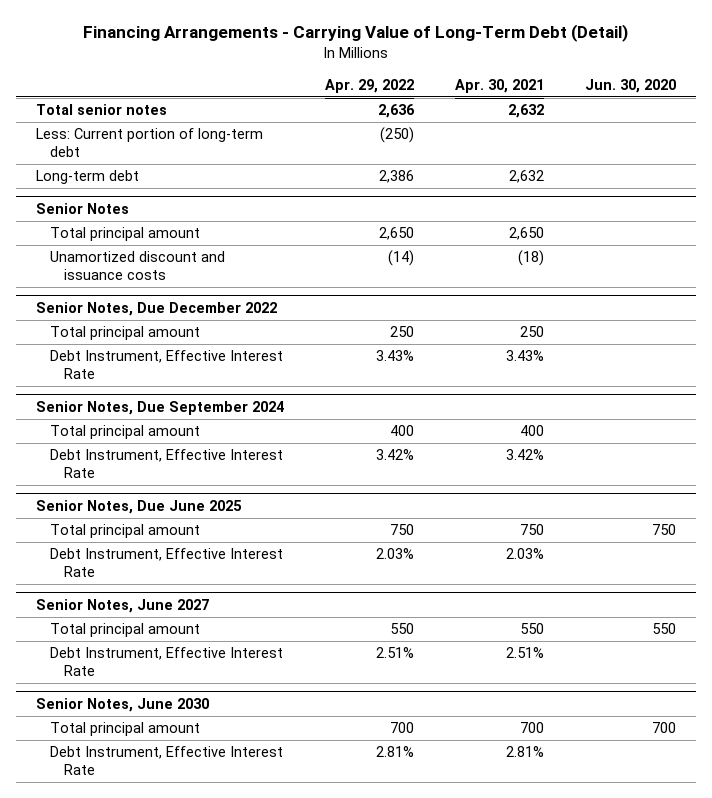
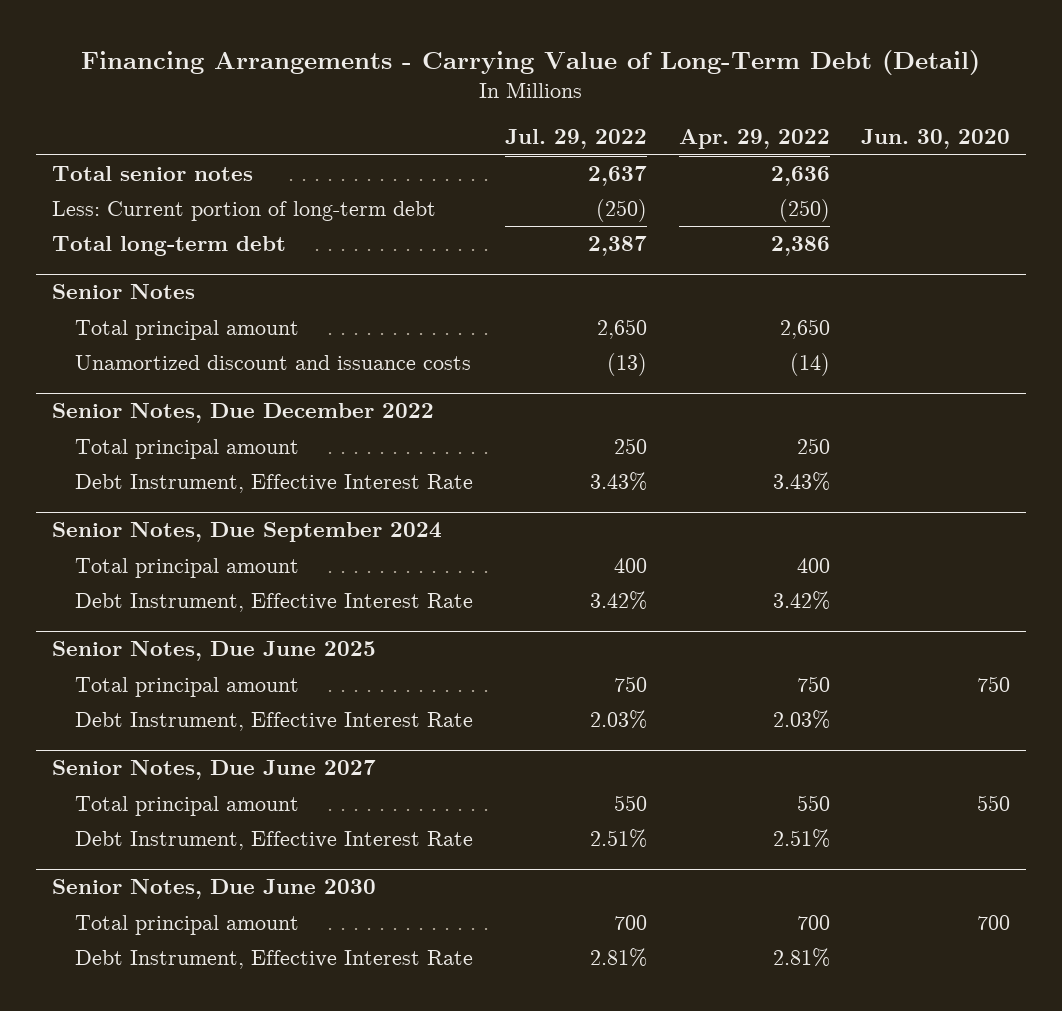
- | Apr. 29, 2022 | Apr. 30, 2021 | Jun. 30, 2020
+ | Jul. 29, 2022 | Apr. 29, 2022 | Jun. 30, 2020
- Long-term debt | 2,386 | 2,632 |
+ Total long-term debt | 2,387 | 2,386 |
- Senior Notes, June 2027
+ Senior Notes, Due June 2027
- Senior Notes, June 2030
+ Senior Notes, Due June 2030

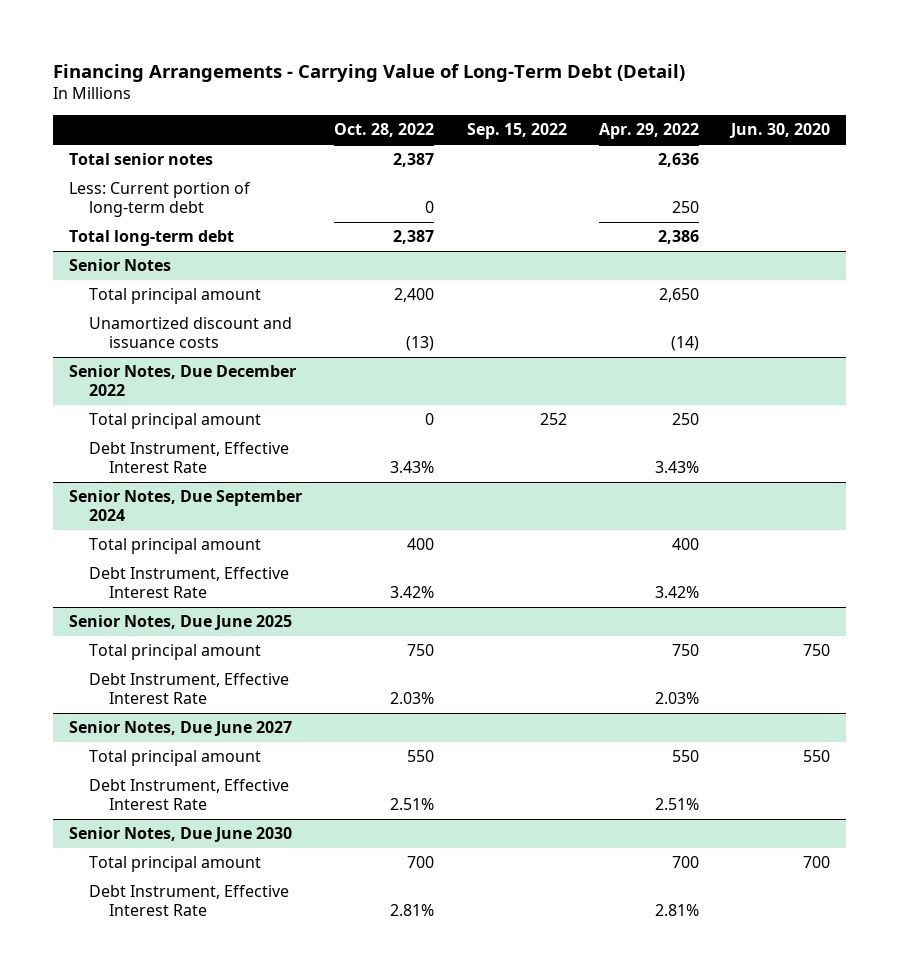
- | Jul. 29, 2022 | Apr. 29, 2022 | Jun. 30, 2020
+ | Oct. 28, 2022 | Sep. 15, 2022 | Apr. 29, 2022 | Jun. 30, 2020
- Less: Current portion of long-term debt | (250) | (250) |
+ Less: Current portion of long-term debt | 0 | | 250 |

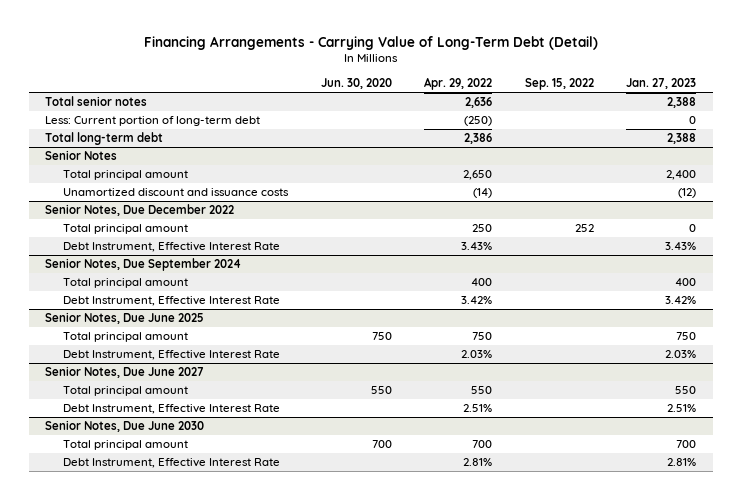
- | Oct. 28, 2022 | Sep. 15, 2022 | Apr. 29, 2022 | Jun. 30, 2020
+ | Jun. 30, 2020 | Apr. 29, 2022 | Sep. 15, 2022 | Jan. 27, 2023
- Less: Current portion of long-term debt | 0 | | 250 |
+ Less: Current portion of long-term debt | | (250) | | 0

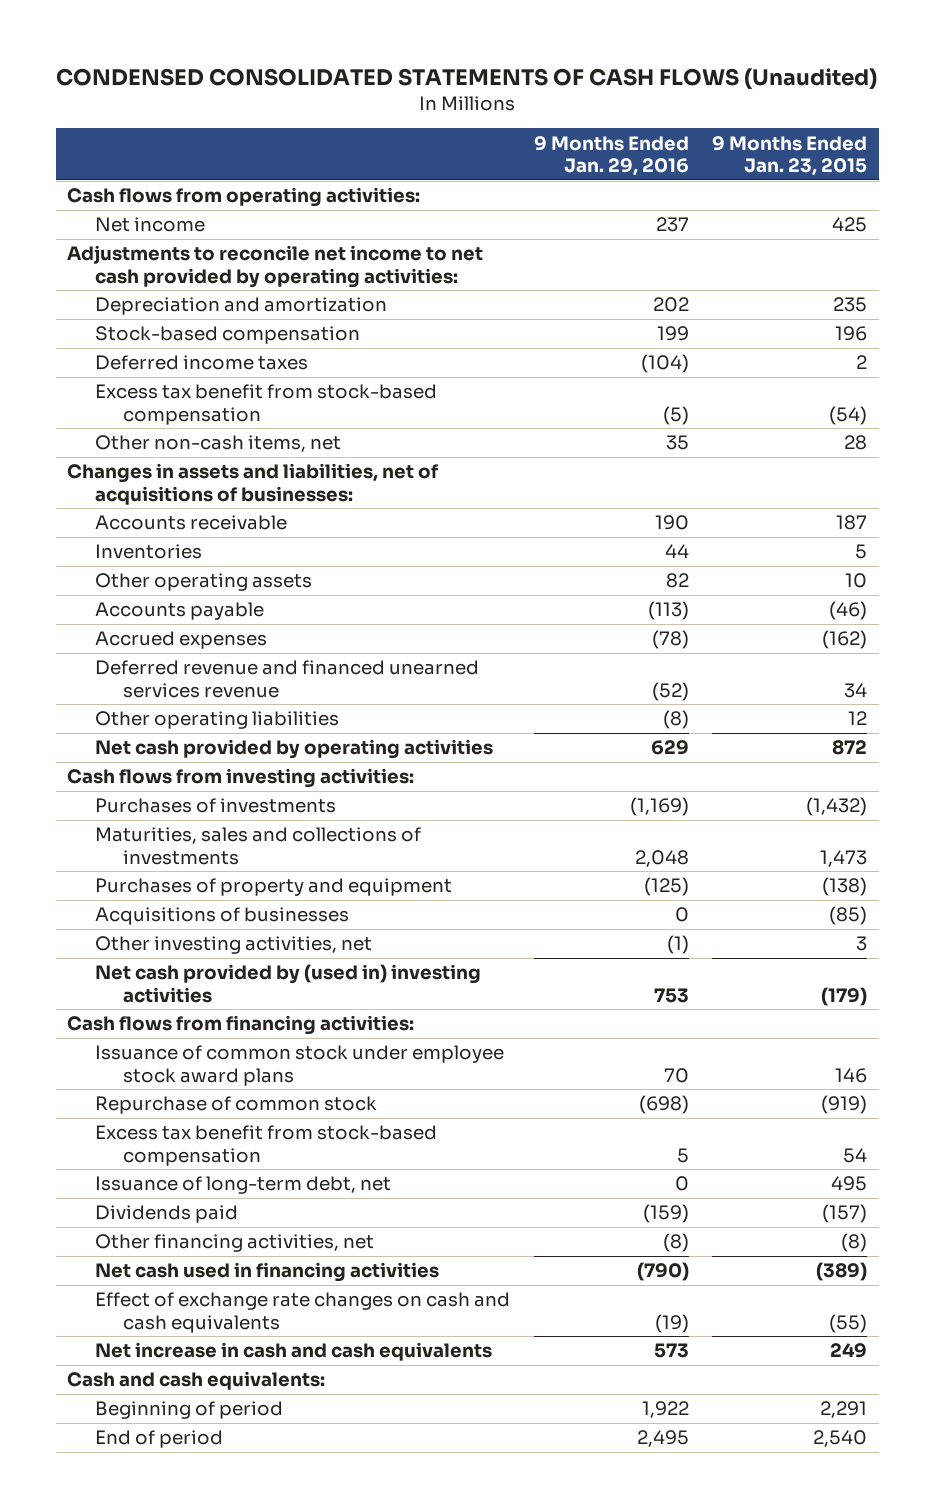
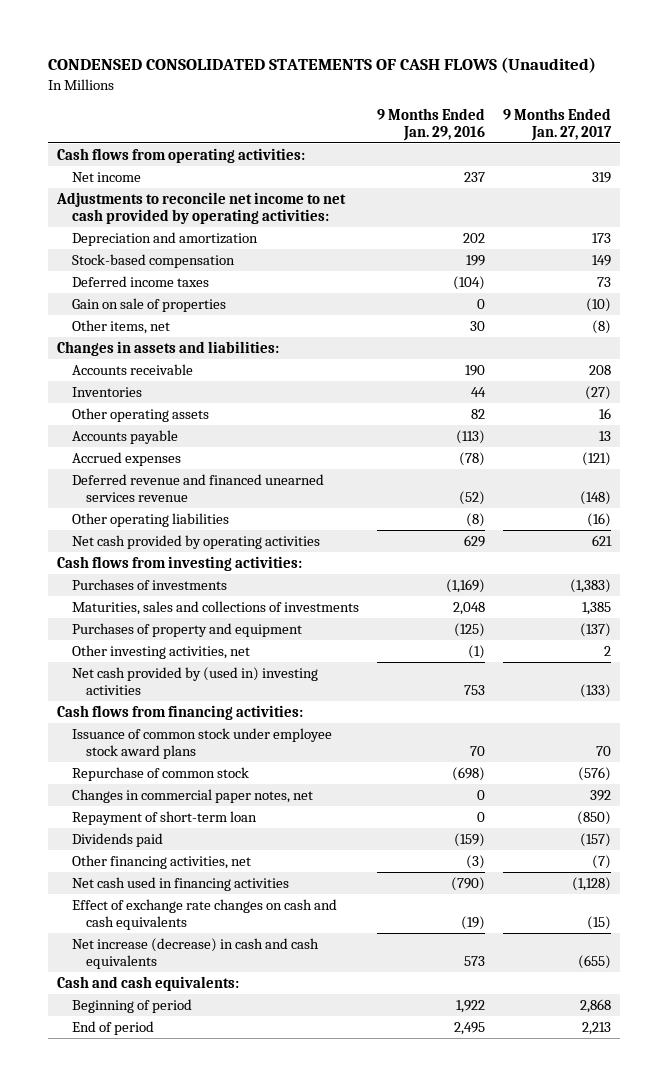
- | 9 Months Ended Jan. 29, 2016 | 9 Months Ended Jan. 23, 2015
+ | 9 Months Ended Jan. 29, 2016 | 9 Months Ended Jan. 27, 2017
- Excess tax benefit from stock-based compensation | (5) | (54)
- Other non-cash items, net | 35 | 28
- Changes in assets and liabilities, net of acquisitions of businesses:
+ Gain on sale of properties | 0 | (10)
+ Other items, net | 30 | (8)
+ Changes in assets and liabilities:
- Acquisitions of businesses | 0 | (85)
- Excess tax benefit from stock-based compensation | 5 | 54
- Issuance of long-term debt, net | 0 | 495
+ Changes in commercial paper notes, net | 0 | 392
+ Repayment of short-term loan | 0 | (850)
- Other financing activities, net | (8) | (8)
+ Other financing activities, net | (3) | (7)
- Net increase in cash and cash equivalents | 573 | 249
+ Net increase (decrease) in cash and cash equivalents | 573 | (655)

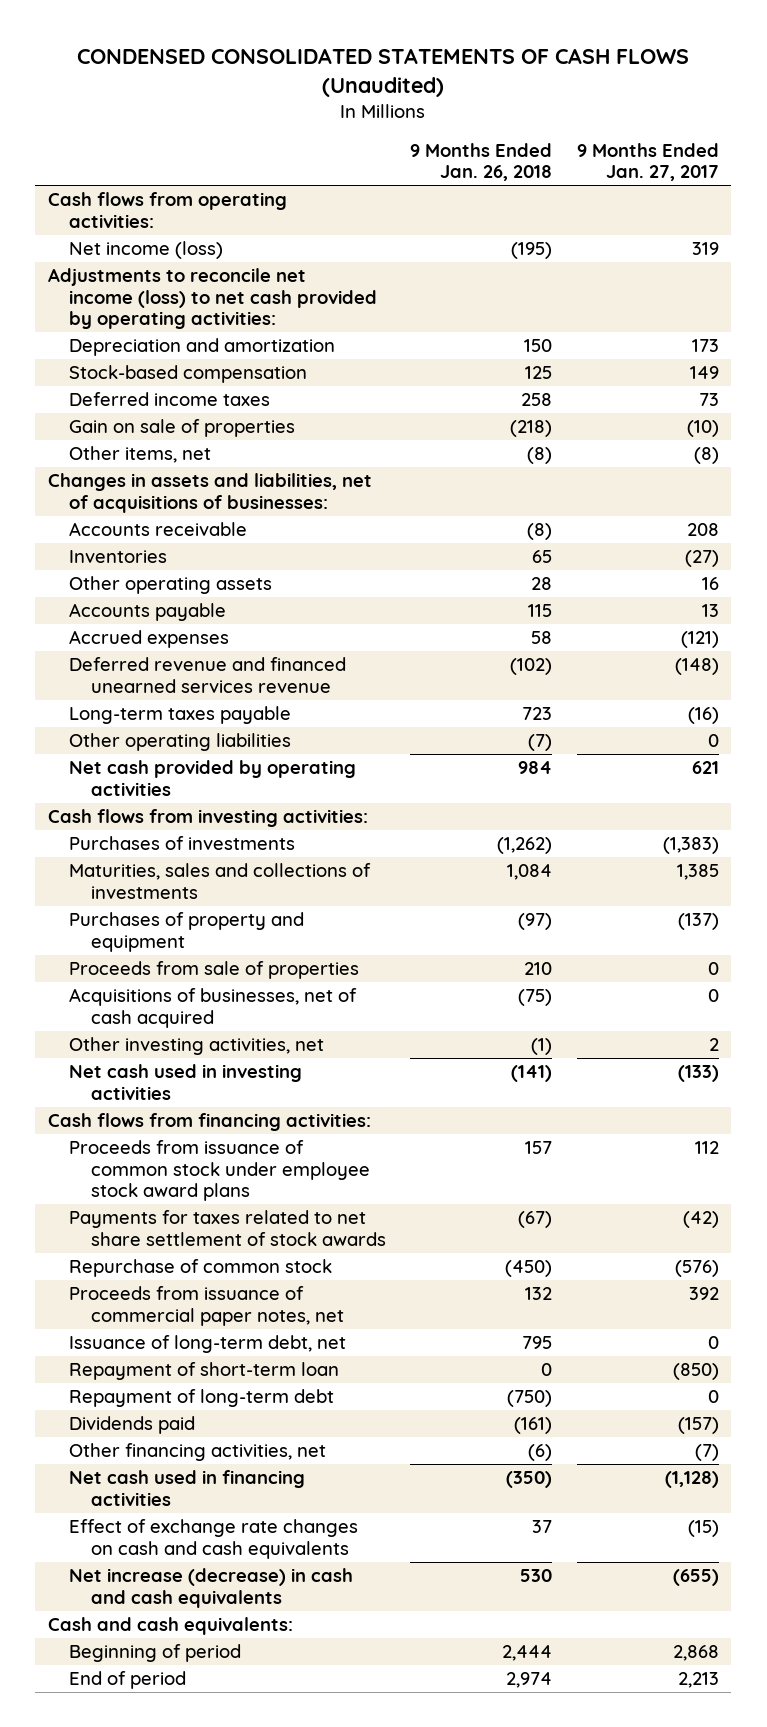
- | 9 Months Ended Jan. 29, 2016 | 9 Months Ended Jan. 27, 2017
+ | 9 Months Ended Jan. 26, 2018 | 9 Months Ended Jan. 27, 2017
- Net income | 237 | 319
- Adjustments to reconcile net income to net cash provided by operating activities:
+ Net income (loss) | (195) | 319
+ Adjustments to reconcile net income (loss) to net cash provided by operating activities:
- Changes in assets and liabilities:
+ Changes in assets and liabilities, net of acquisitions of businesses:
- Other operating liabilities | (8) | (16)
+ Long-term taxes payable | 723 | (16)
+ Other operating liabilities | (7) | 0
+ Proceeds from sale of properties | 210 | 0
+ Acquisitions of businesses, net of cash acquired | (75) | 0
- Net cash provided by (used in) investing activities | 753 | (133)
+ Net cash used in investing activities | (141) | (133)
- Issuance of common stock under employee stock award plans | 70 | 70
+ Proceeds from issuance of common stock under employee stock award plans | 157 | 112
+ Payments for taxes related to net share settlement of stock awards | (67) | (42)
- Changes in commercial paper notes, net | 0 | 392
+ Proceeds from issuance of commercial paper notes, net | 132 | 392
+ Issuance of long-term debt, net | 795 | 0
+ Repayment of long-term debt | (750) | 0

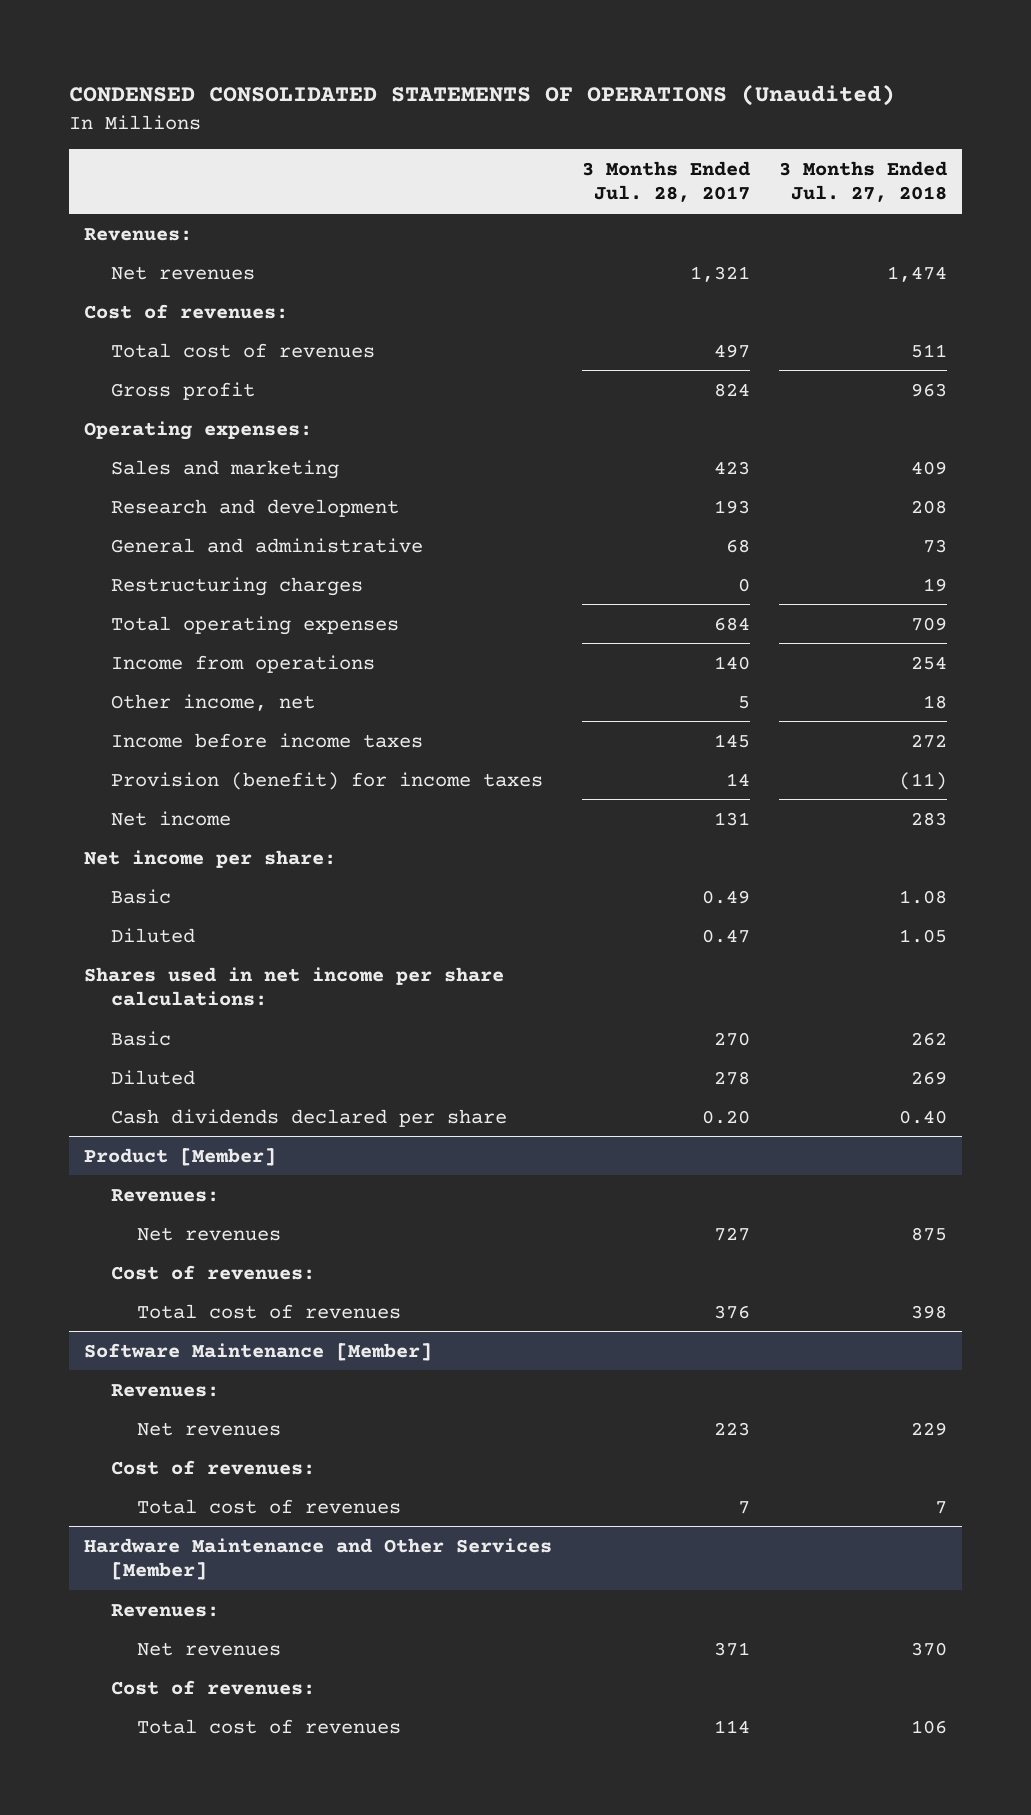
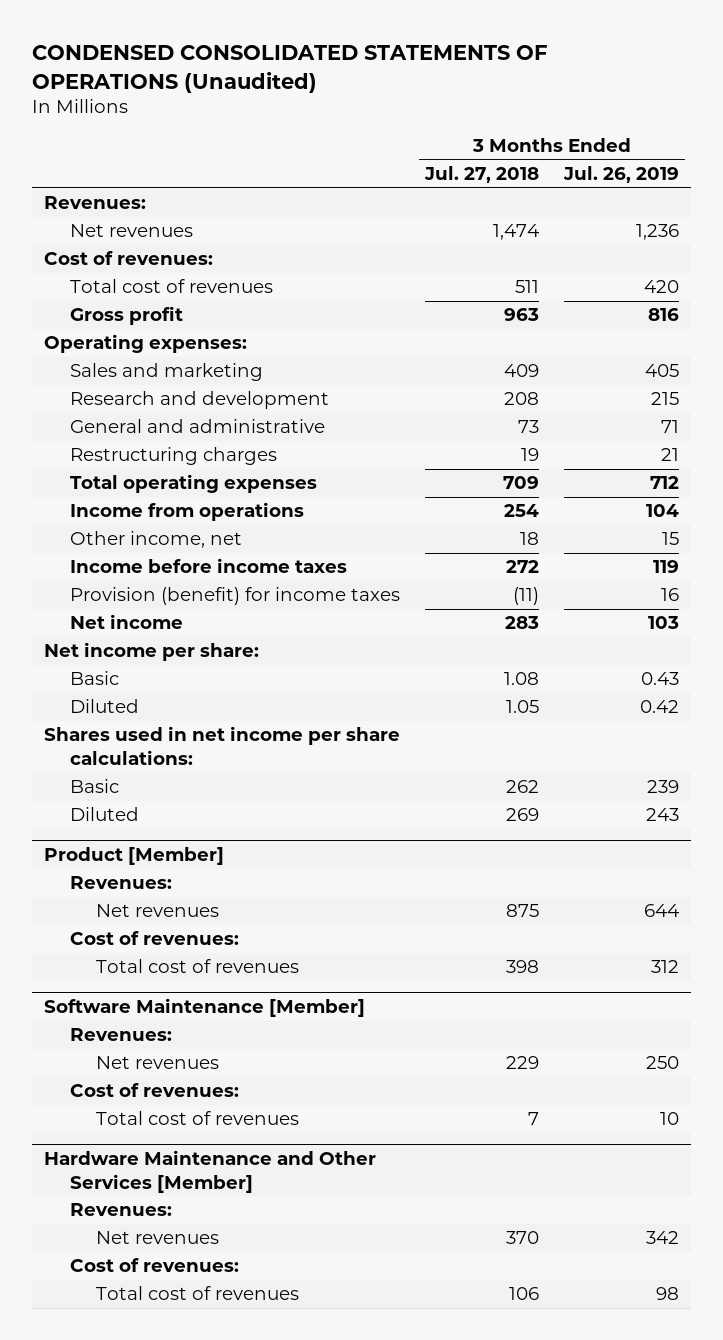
- | 3 Months Ended Jul. 28, 2017 | 3 Months Ended Jul. 27, 2018
+ | 3 Months Ended Jul. 27, 2018 | 3 Months Ended Jul. 26, 2019
- Cash dividends declared per share | 0.20 | 0.40

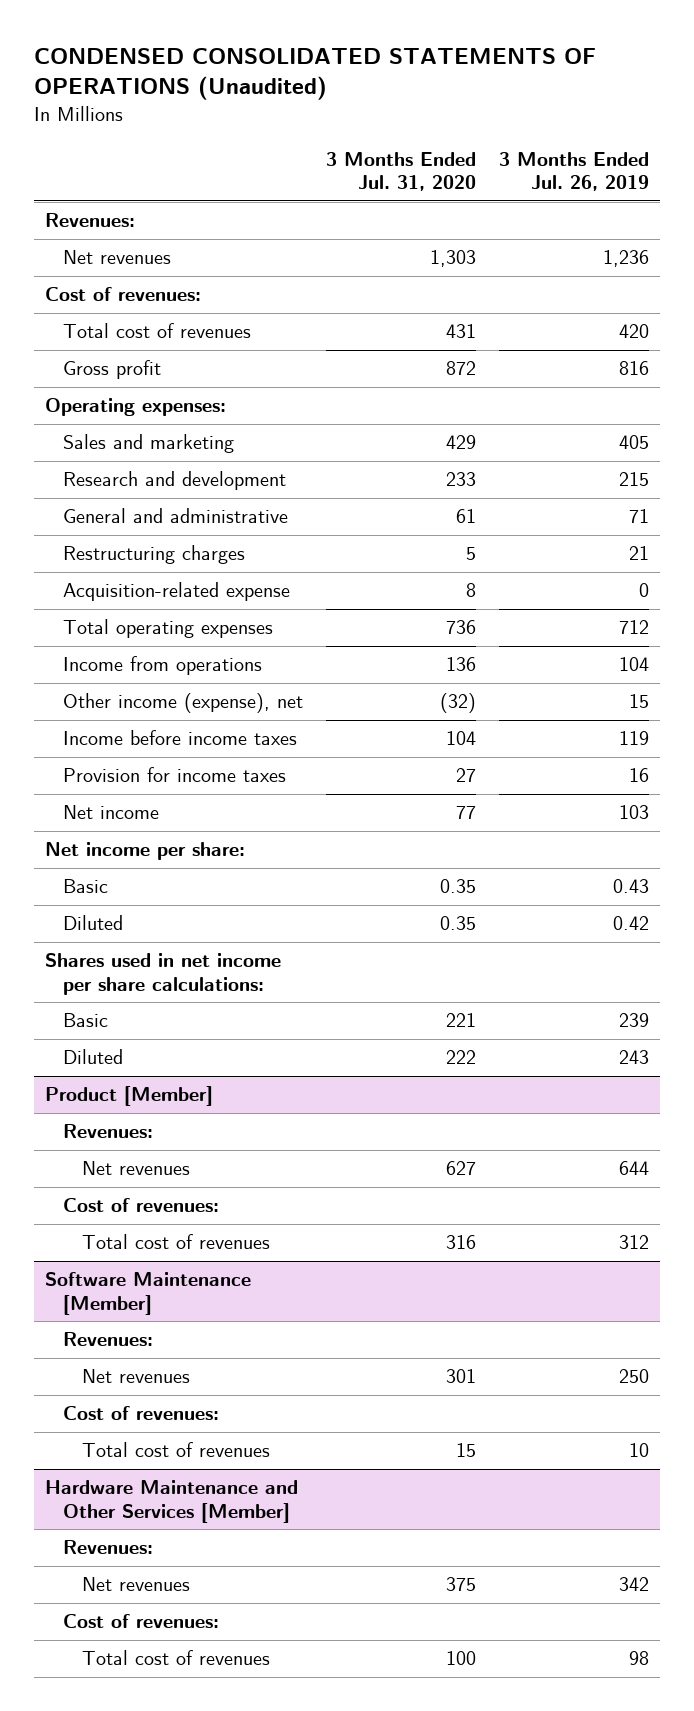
- | 3 Months Ended Jul. 27, 2018 | 3 Months Ended Jul. 26, 2019
+ | 3 Months Ended Jul. 31, 2020 | 3 Months Ended Jul. 26, 2019
+ Acquisition-related expense | 8 | 0
- Other income, net | 18 | 15
+ Other income (expense), net | (32) | 15
- Provision (benefit) for income taxes | (11) | 16
+ Provision for income taxes | 27 | 16

